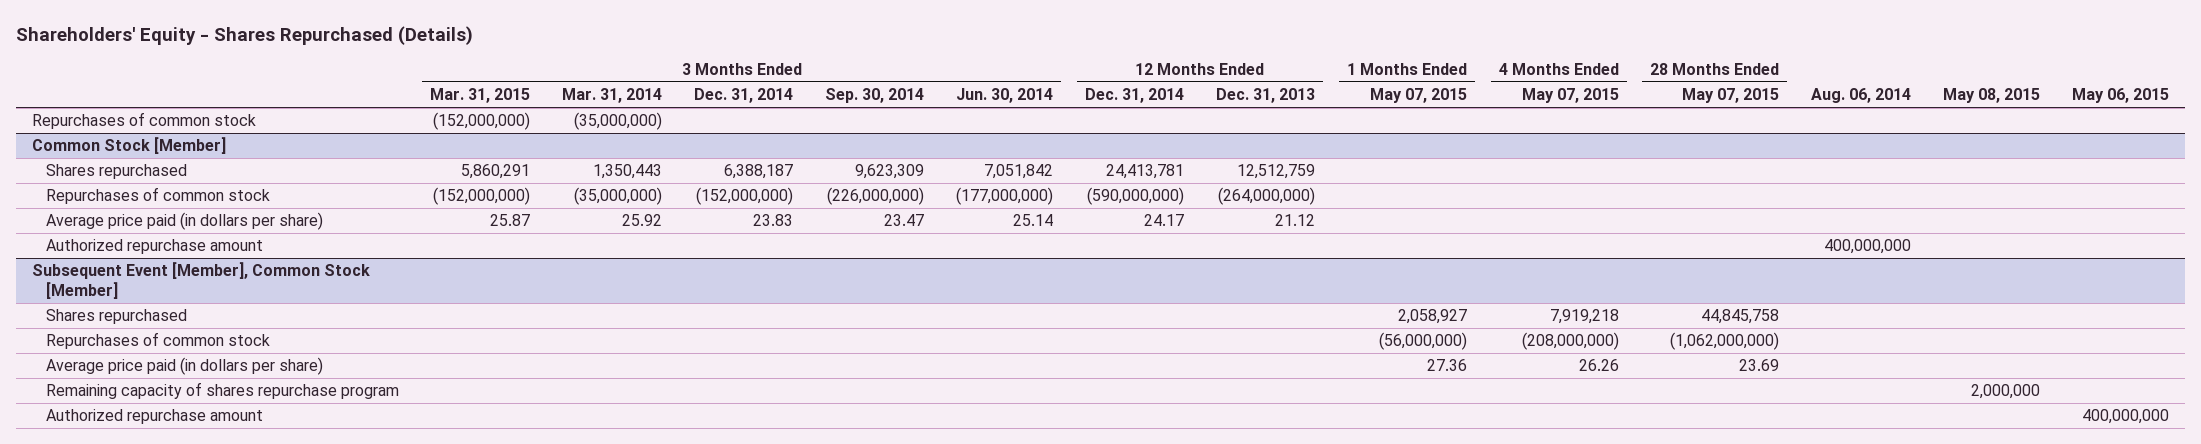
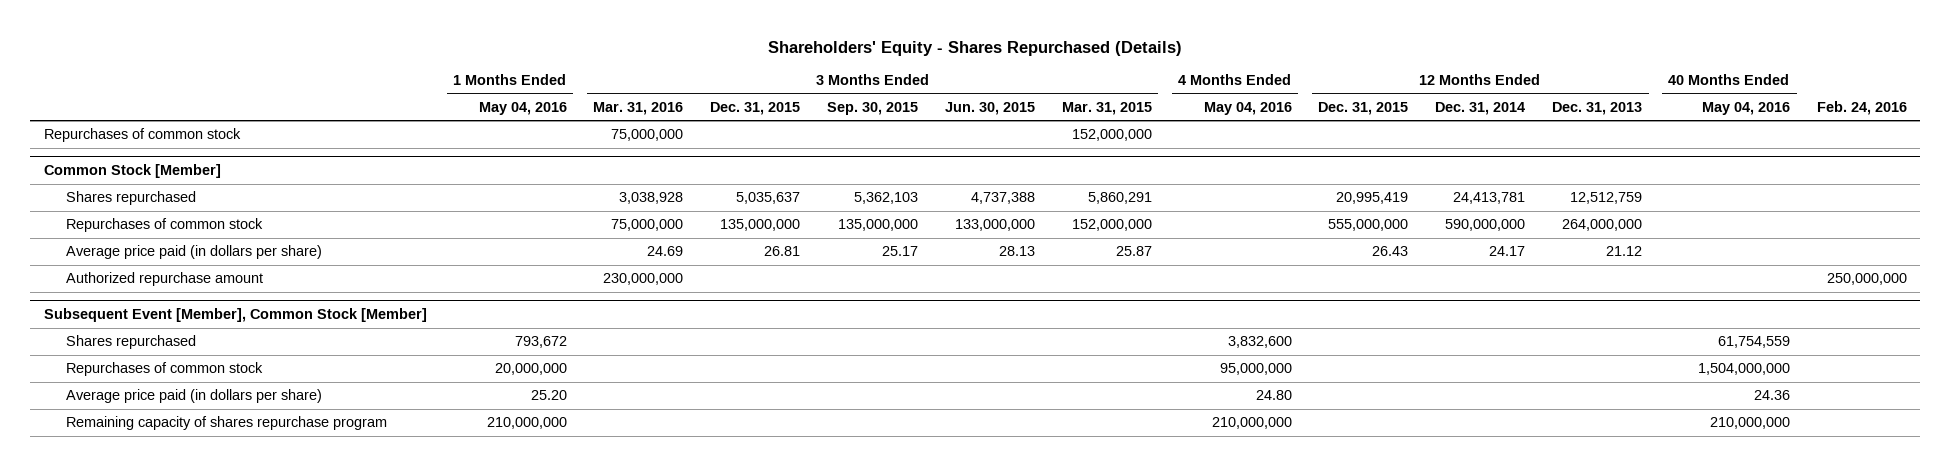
- | 3 Months Ended Mar. 31, 2015 | 3 Months Ended Mar. 31, 2014 | 3 Months Ended Dec. 31, 2014 | 3 Months Ended Sep. 30, 2014 | 3 Months Ended Jun. 30, 2014 | 12 Months Ended Dec. 31, 2014 | 12 Months Ended Dec. 31, 2013 | 1 Months Ended May 07, 2015 | 4 Months Ended May 07, 2015 | 28 Months Ended May 07, 2015 | Aug. 06, 2014 | May 08, 2015 | May 06, 2015
+ | 1 Months Ended May 04, 2016 | 3 Months Ended Mar. 31, 2016 | 3 Months Ended Dec. 31, 2015 | 3 Months Ended Sep. 30, 2015 | 3 Months Ended Jun. 30, 2015 | 3 Months Ended Mar. 31, 2015 | 4 Months Ended May 04, 2016 | 12 Months Ended Dec. 31, 2015 | 12 Months Ended Dec. 31, 2014 | 12 Months Ended Dec. 31, 2013 | 40 Months Ended May 04, 2016 | Feb. 24, 2016
- Repurchases of common stock | (152,000,000) | (35,000,000) | | | | | | | | | | |
+ Repurchases of common stock | | 75,000,000 | | | | 152,000,000 | | | | | |
@ Common Stock [Member]
- Repurchases of common stock | (152,000,000) | (35,000,000) | (152,000,000) | (226,000,000) | (177,000,000) | (590,000,000) | (264,000,000) | | | | | |
+ Repurchases of common stock | | 75,000,000 | 135,000,000 | 135,000,000 | 133,000,000 | 152,000,000 | | 555,000,000 | 590,000,000 | 264,000,000 | |
@ Subsequent Event [Member], Common Stock [Member]
- Authorized repurchase amount | | | | | | | | | | | | | 400,000,000

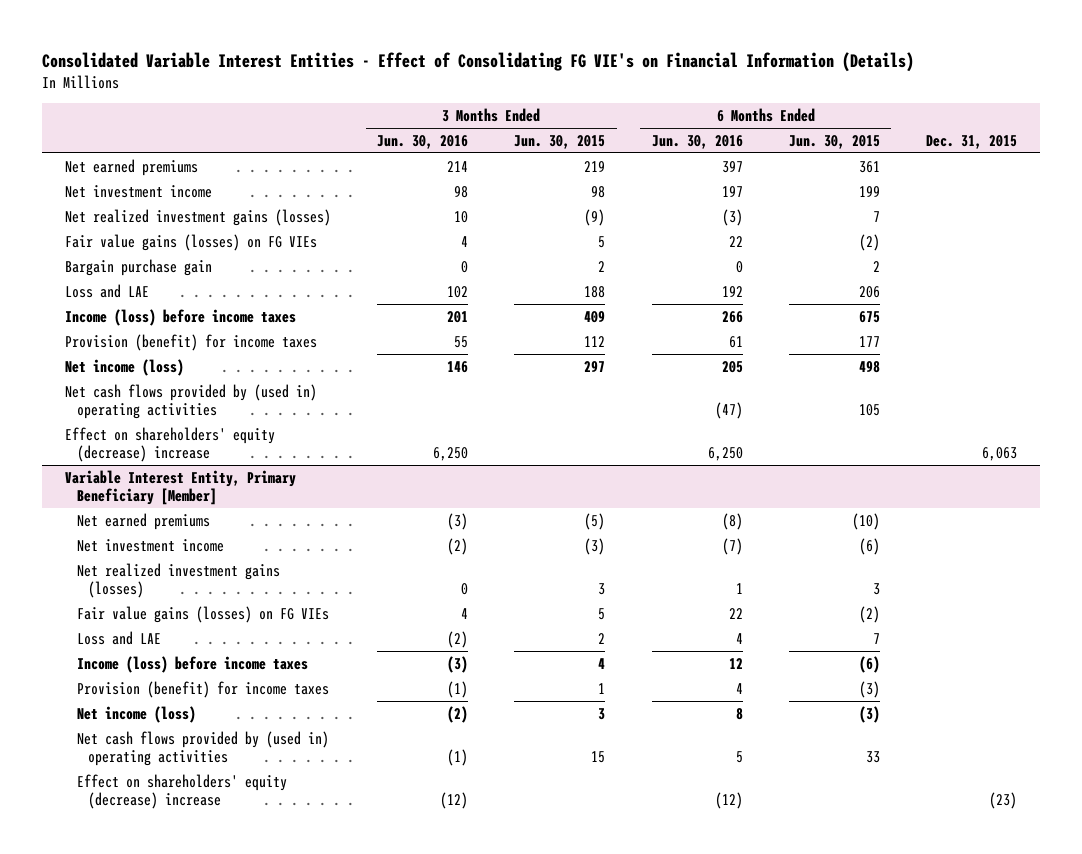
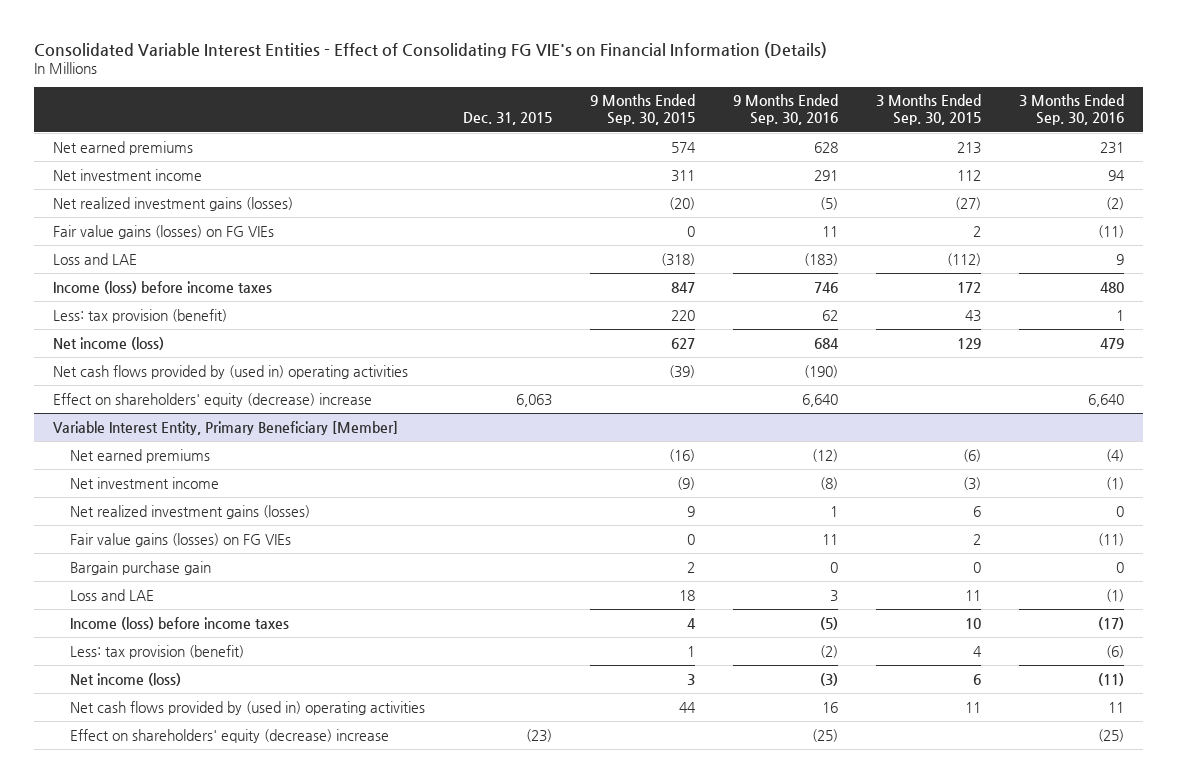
- | 3 Months Ended Jun. 30, 2016 | 3 Months Ended Jun. 30, 2015 | 6 Months Ended Jun. 30, 2016 | 6 Months Ended Jun. 30, 2015 | Dec. 31, 2015
+ | Dec. 31, 2015 | 9 Months Ended Sep. 30, 2015 | 9 Months Ended Sep. 30, 2016 | 3 Months Ended Sep. 30, 2015 | 3 Months Ended Sep. 30, 2016
- Bargain purchase gain | 0 | 2 | 0 | 2 |
- Provision (benefit) for income taxes | 55 | 112 | 61 | 177 |
+ Less: tax provision (benefit) | | 220 | 62 | 43 | 1
@ Variable Interest Entity, Primary Beneficiary [Member]
+ Bargain purchase gain | | 2 | 0 | 0 | 0
- Provision (benefit) for income taxes | (1) | 1 | 4 | (3) |
+ Less: tax provision (benefit) | | 1 | (2) | 4 | (6)

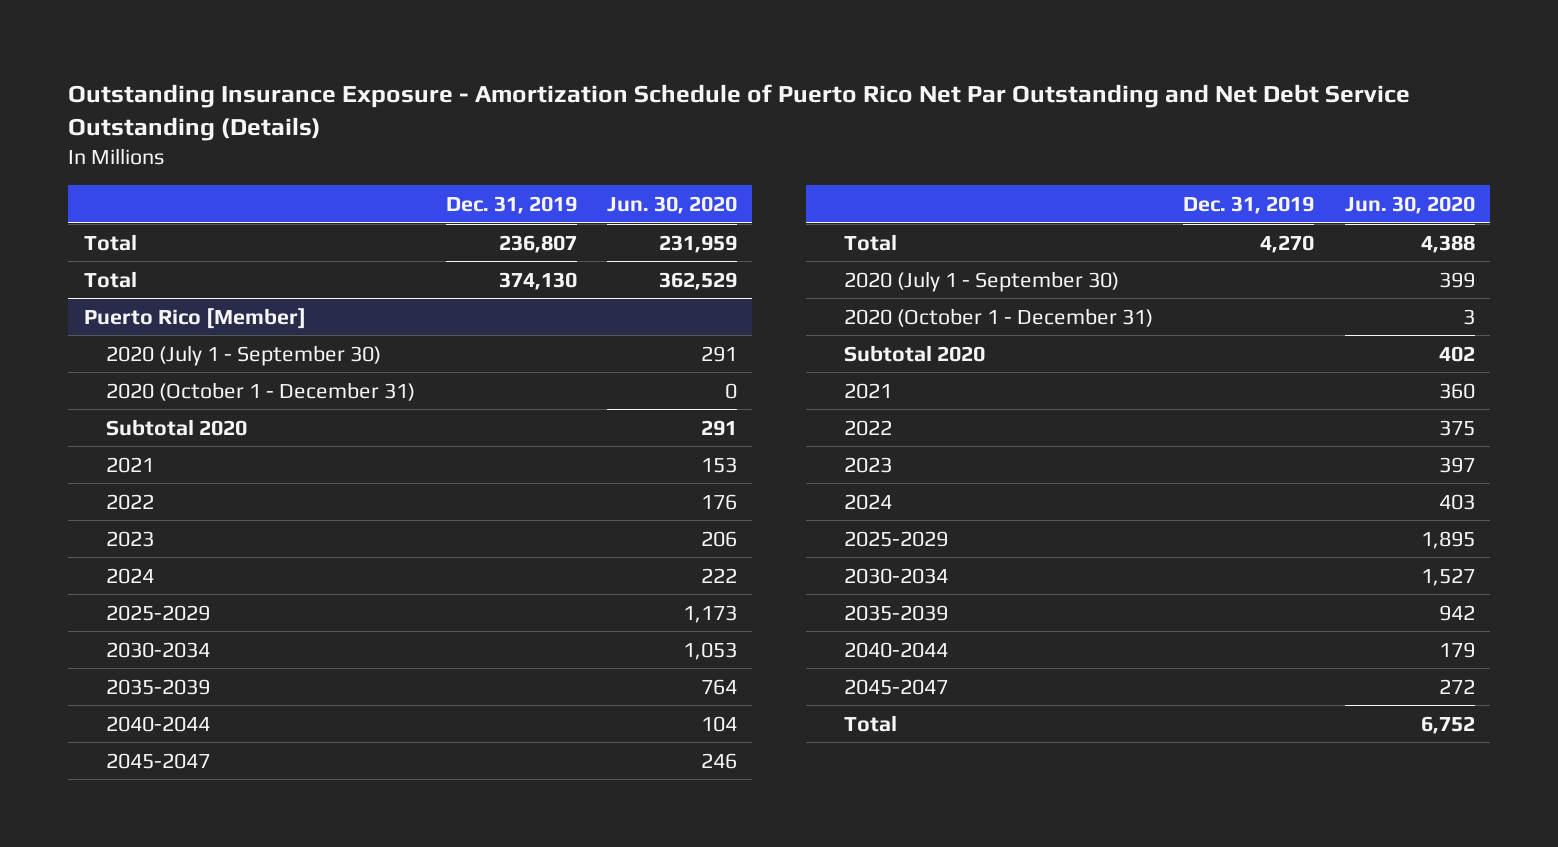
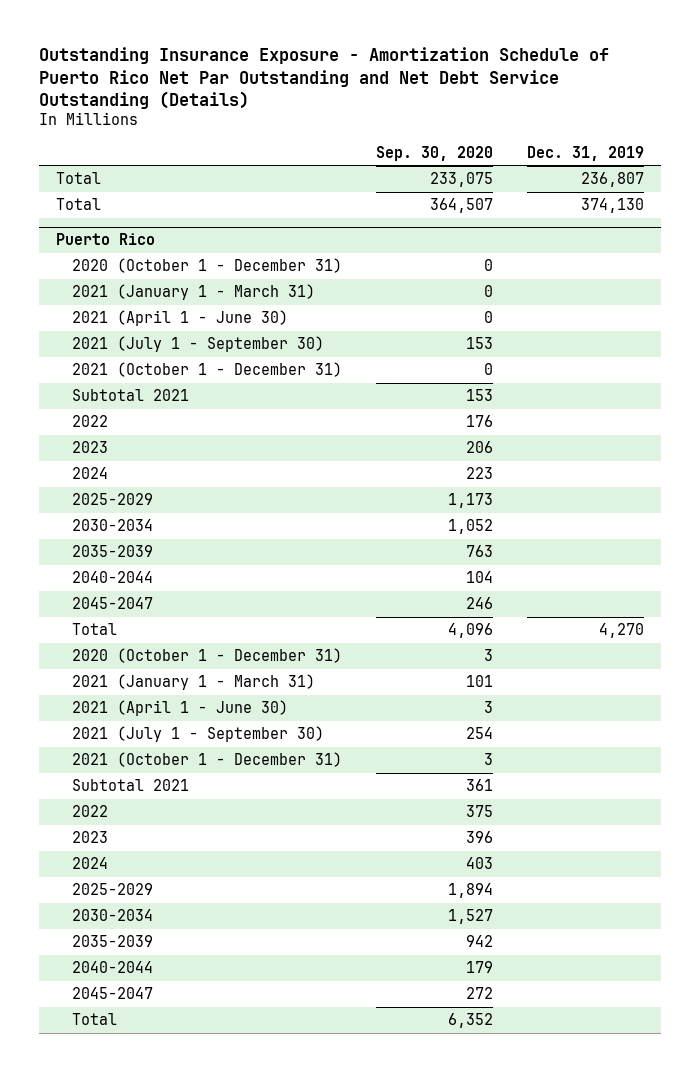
- | Dec. 31, 2019 | Jun. 30, 2020
+ | Sep. 30, 2020 | Dec. 31, 2019
- Puerto Rico [Member]
- 2020 (July 1 - September 30) | | 291
+ Puerto Rico
- Subtotal 2020 | | 291
- 2021 | | 153
+ 2021 (January 1 - March 31) | 0 |
+ 2021 (April 1 - June 30) | 0 |
+ 2021 (July 1 - September 30) | 153 |
+ 2021 (October 1 - December 31) | 0 |
+ Subtotal 2021 | 153 |
- 2020 (July 1 - September 30) | | 399
- Subtotal 2020 | | 402
- 2021 | | 360
+ 2021 (January 1 - March 31) | 101 |
+ 2021 (April 1 - June 30) | 3 |
+ 2021 (July 1 - September 30) | 254 |
+ 2021 (October 1 - December 31) | 3 |
+ Subtotal 2021 | 361 |

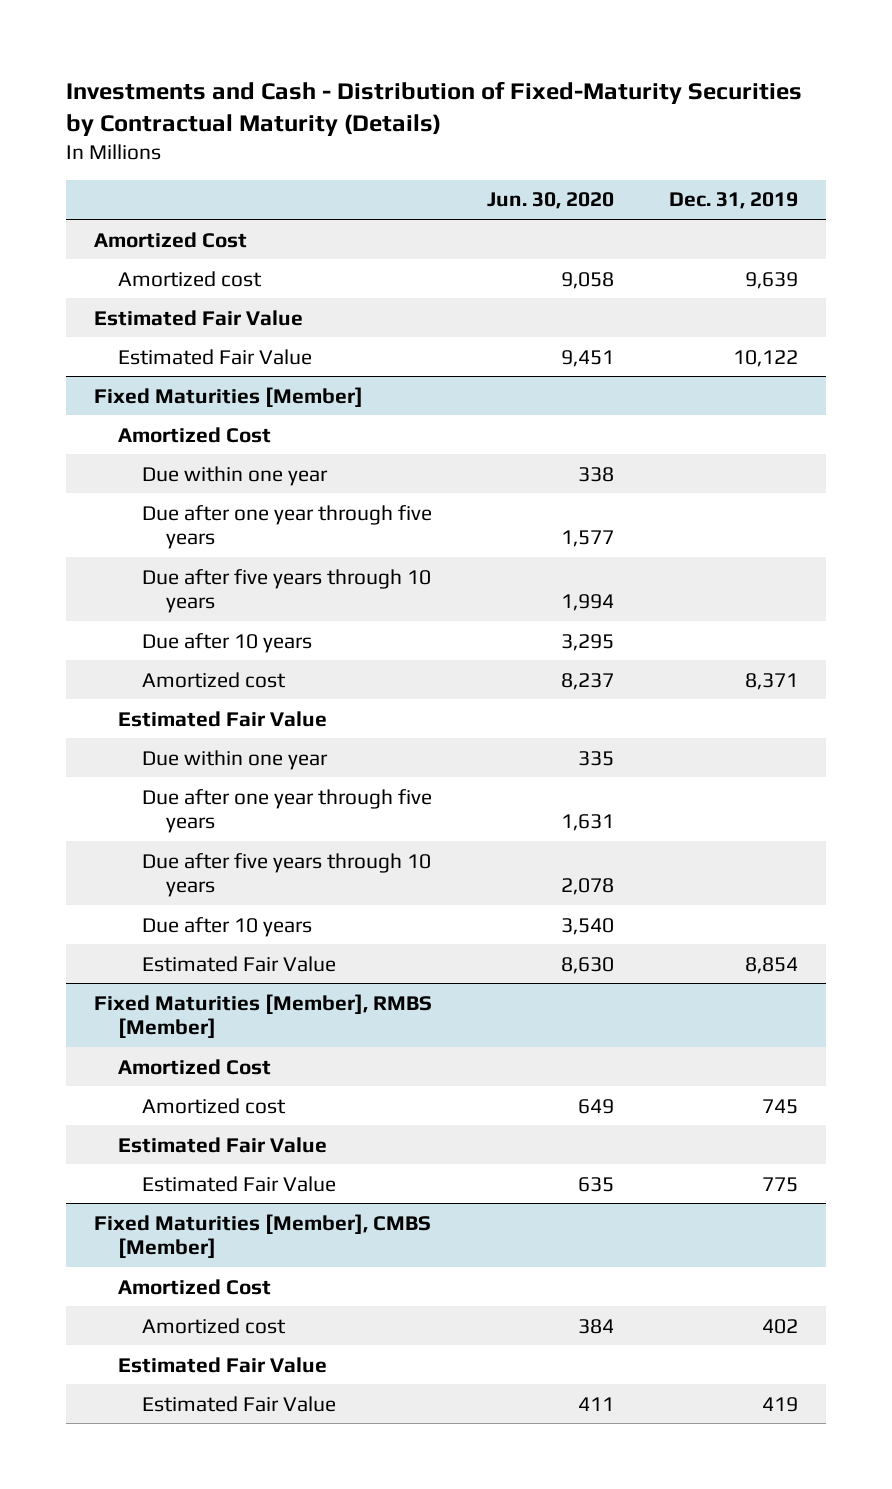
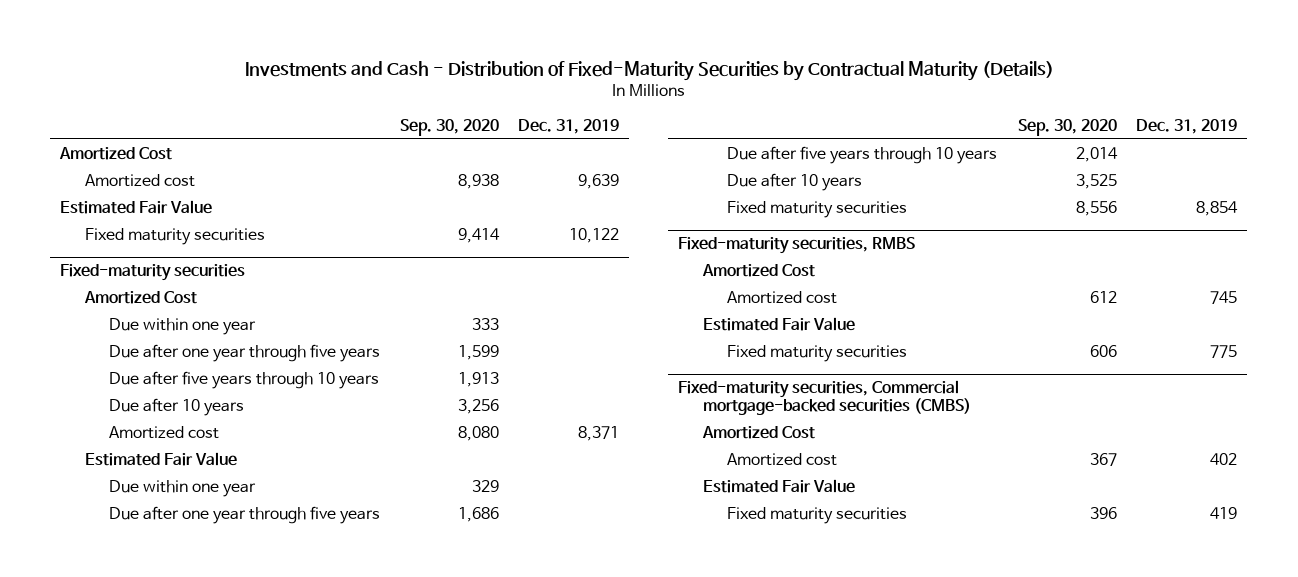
- | Jun. 30, 2020 | Dec. 31, 2019
+ | Sep. 30, 2020 | Dec. 31, 2019
- Estimated Fair Value | 9,451 | 10,122
- Fixed Maturities [Member]
+ Fixed maturity securities | 9,414 | 10,122
+ Fixed-maturity securities
- Estimated Fair Value | 8,630 | 8,854
- Fixed Maturities [Member], RMBS [Member]
+ Fixed maturity securities | 8,556 | 8,854
+ Fixed-maturity securities, RMBS
- Estimated Fair Value | 635 | 775
- Fixed Maturities [Member], CMBS [Member]
+ Fixed maturity securities | 606 | 775
+ Fixed-maturity securities, Commercial mortgage-backed securities (CMBS)
- Estimated Fair Value | 411 | 419
+ Fixed maturity securities | 396 | 419

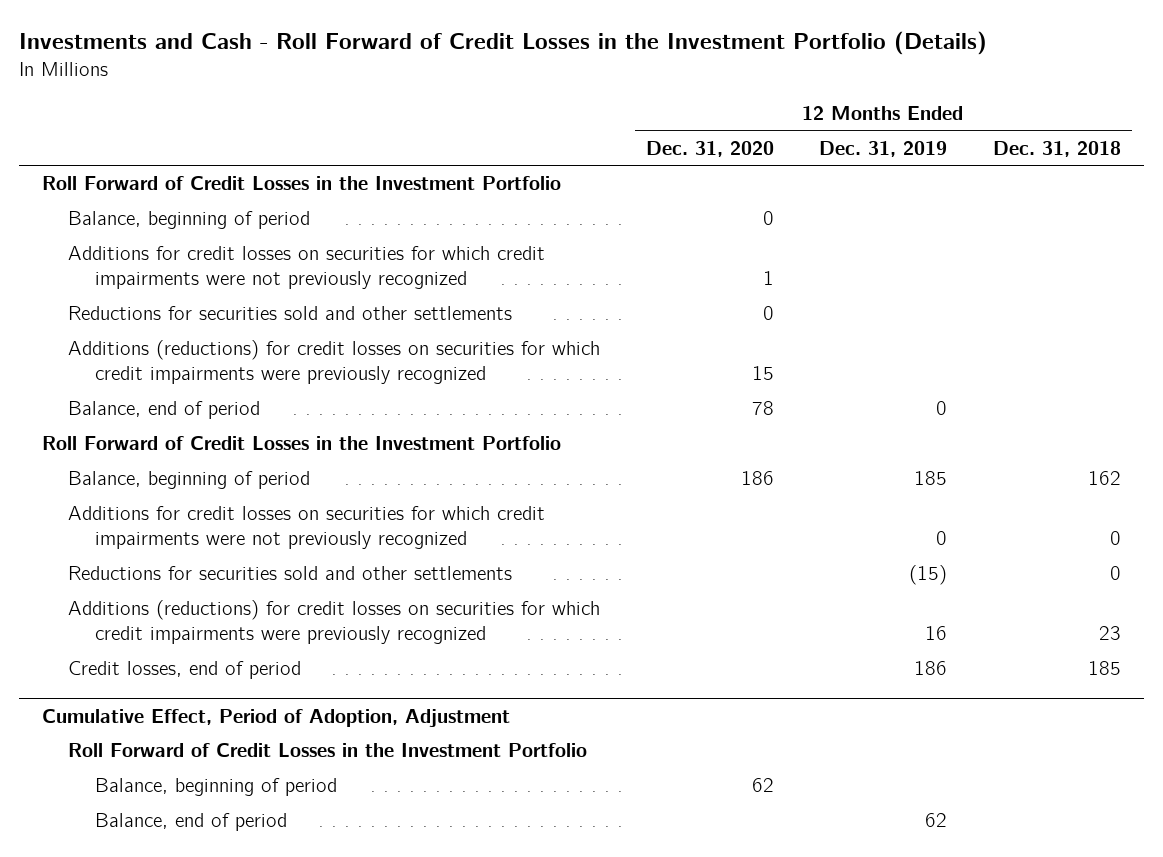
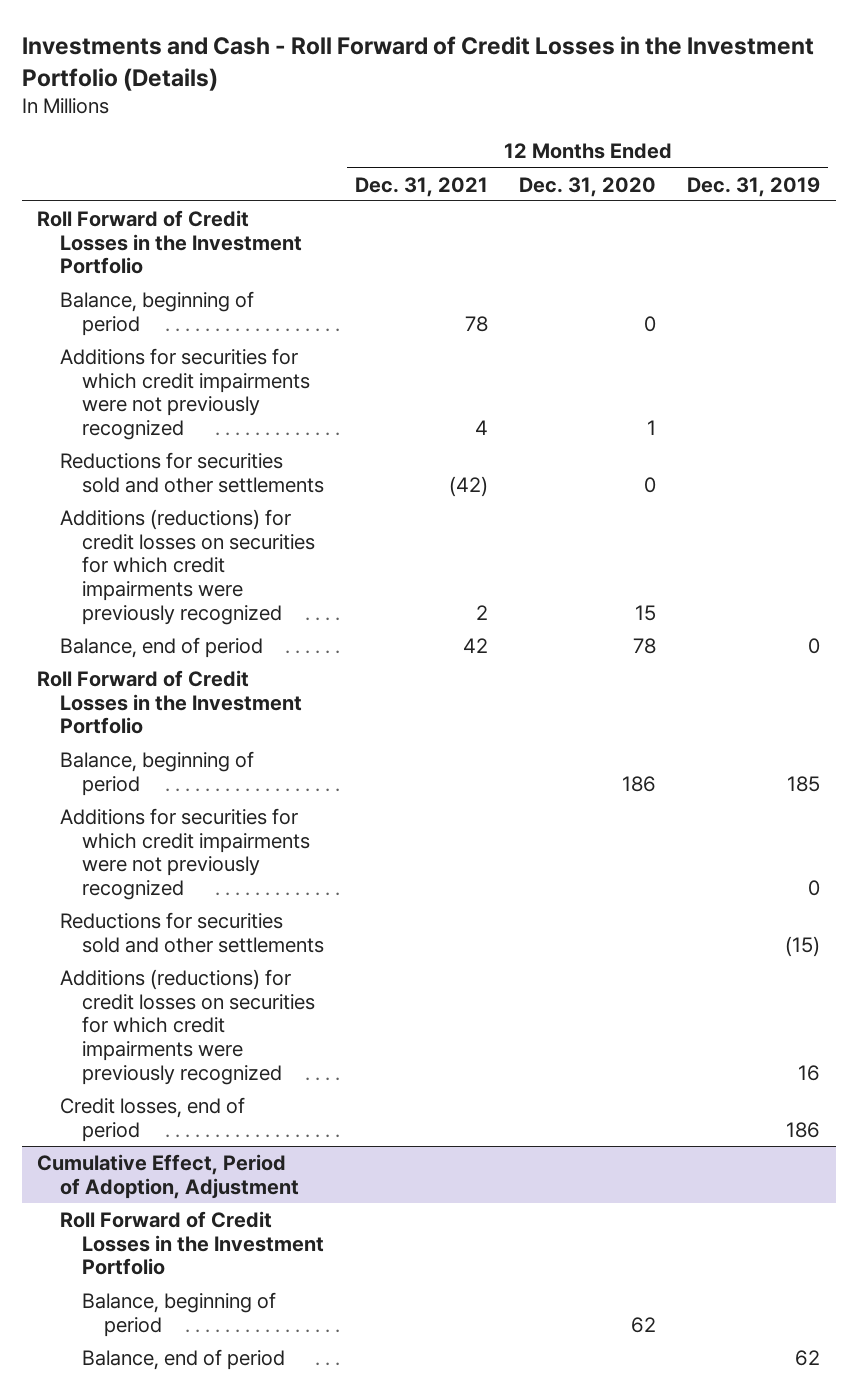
- | 12 Months Ended Dec. 31, 2020 | 12 Months Ended Dec. 31, 2019 | 12 Months Ended Dec. 31, 2018
+ | 12 Months Ended Dec. 31, 2021 | 12 Months Ended Dec. 31, 2020 | 12 Months Ended Dec. 31, 2019
- Additions for credit losses on securities for which credit impairments were not previously recognized | 1 | |
+ Additions for securities for which credit impairments were not previously recognized | 4 | 1 |
- Additions for credit losses on securities for which credit impairments were not previously recognized | | 0 | 0
+ Additions for securities for which credit impairments were not previously recognized | | | 0

